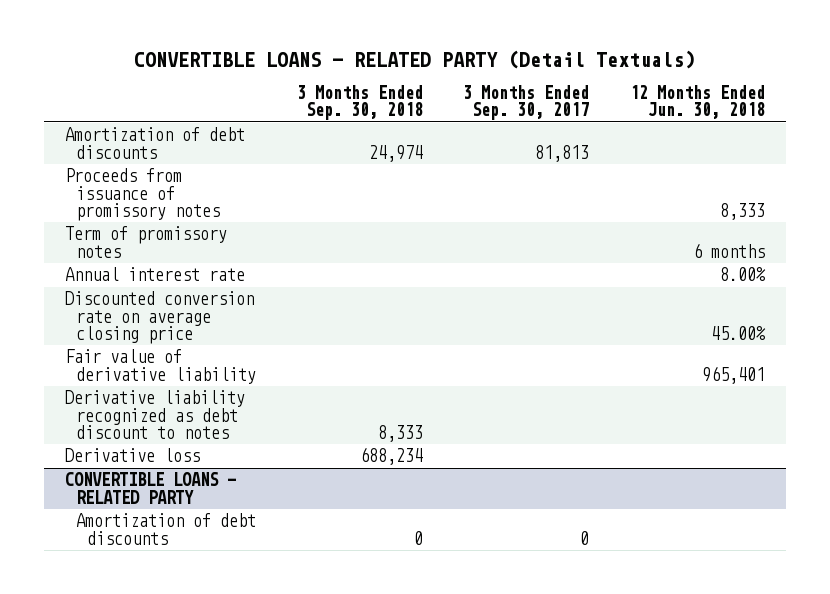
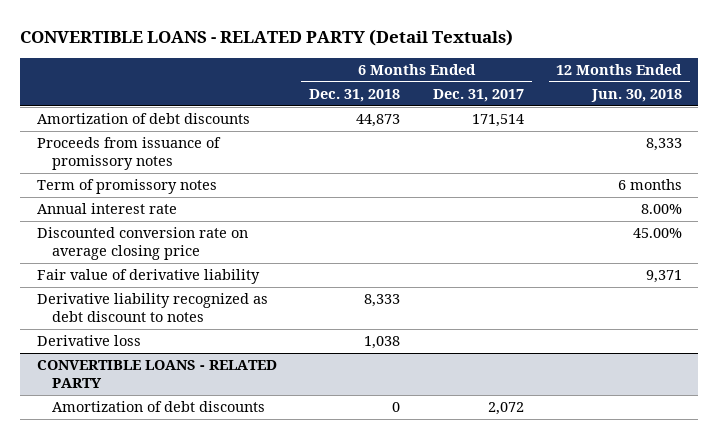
- | 3 Months Ended Sep. 30, 2018 | 3 Months Ended Sep. 30, 2017 | 12 Months Ended Jun. 30, 2018
+ | 6 Months Ended Dec. 31, 2018 | 6 Months Ended Dec. 31, 2017 | 12 Months Ended Jun. 30, 2018
- Fair value of derivative liability | | | 965,401
+ Fair value of derivative liability | | | 9,371

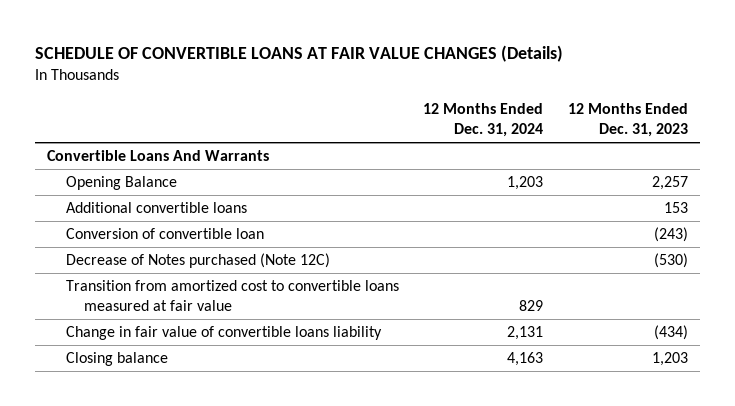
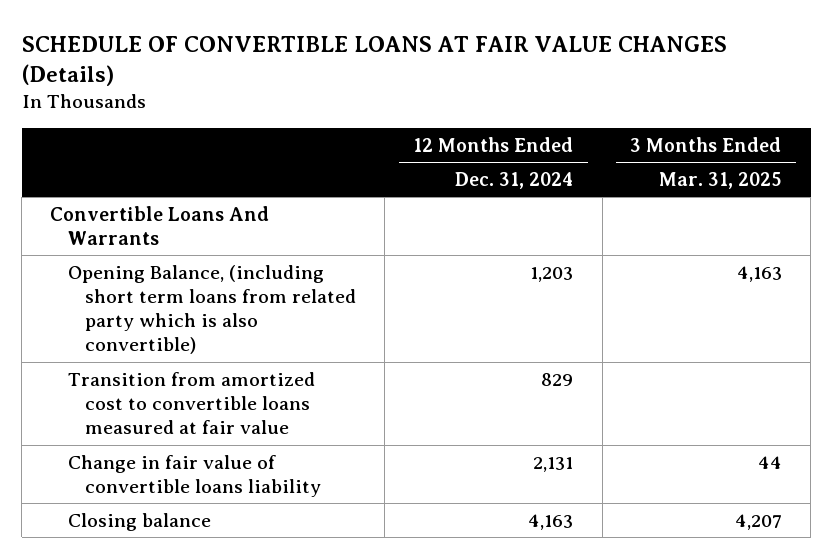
- | 12 Months Ended Dec. 31, 2024 | 12 Months Ended Dec. 31, 2023
+ | 12 Months Ended Dec. 31, 2024 | 3 Months Ended Mar. 31, 2025
- Opening Balance | 1,203 | 2,257
- Additional convertible loans | | 153
- Conversion of convertible loan | | (243)
- Decrease of Notes purchased (Note 12C) | | (530)
+ Opening Balance, (including short term loans from related party which is also convertible) | 1,203 | 4,163

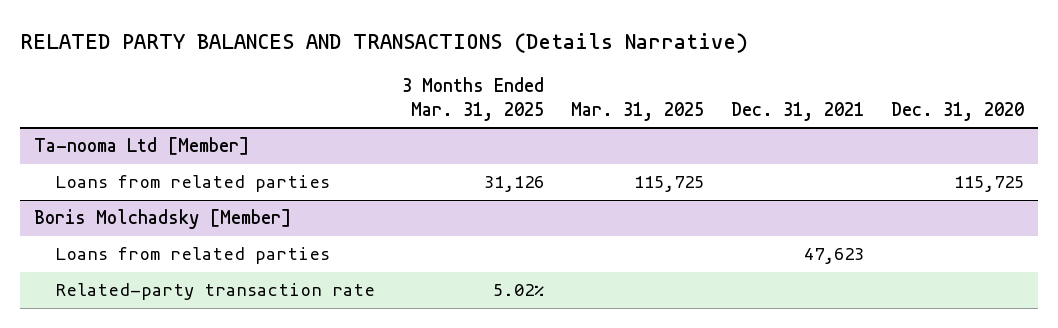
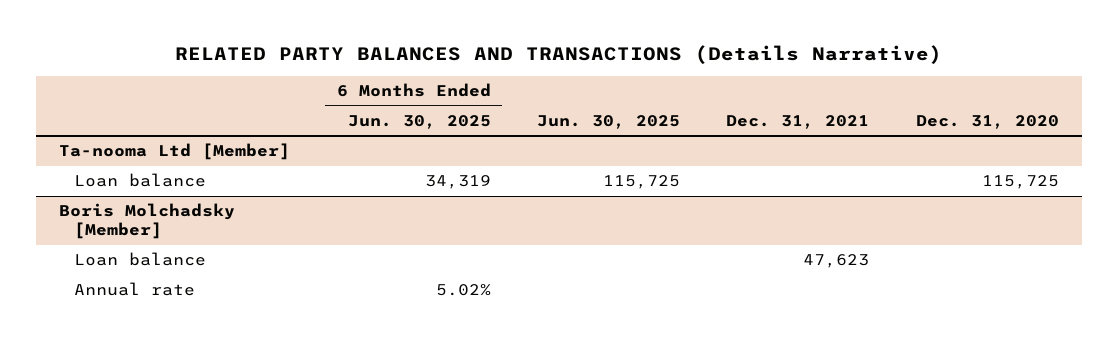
- | 3 Months Ended Mar. 31, 2025 | Mar. 31, 2025 | Dec. 31, 2021 | Dec. 31, 2020
+ | 6 Months Ended Jun. 30, 2025 | Jun. 30, 2025 | Dec. 31, 2021 | Dec. 31, 2020
@ Ta-nooma Ltd [Member]
- Loans from related parties | 31,126 | 115,725 | | 115,725
+ Loan balance | 34,319 | 115,725 | | 115,725
@ Boris Molchadsky [Member]
- Loans from related parties | | | 47,623 |
- Related-party transaction rate | 5.02% | | |
+ Loan balance | | | 47,623 |
+ Annual rate | 5.02% | | |

